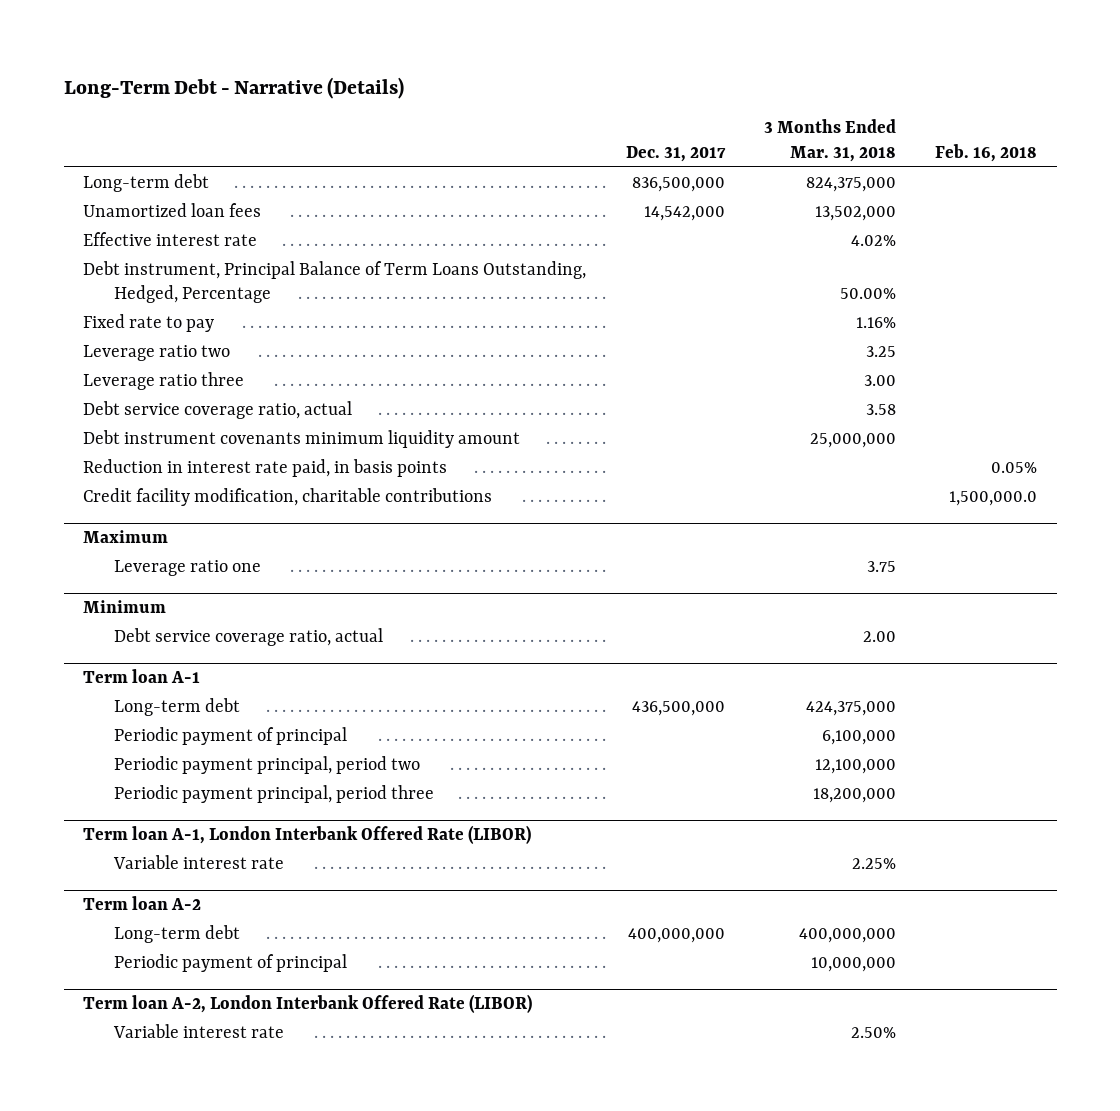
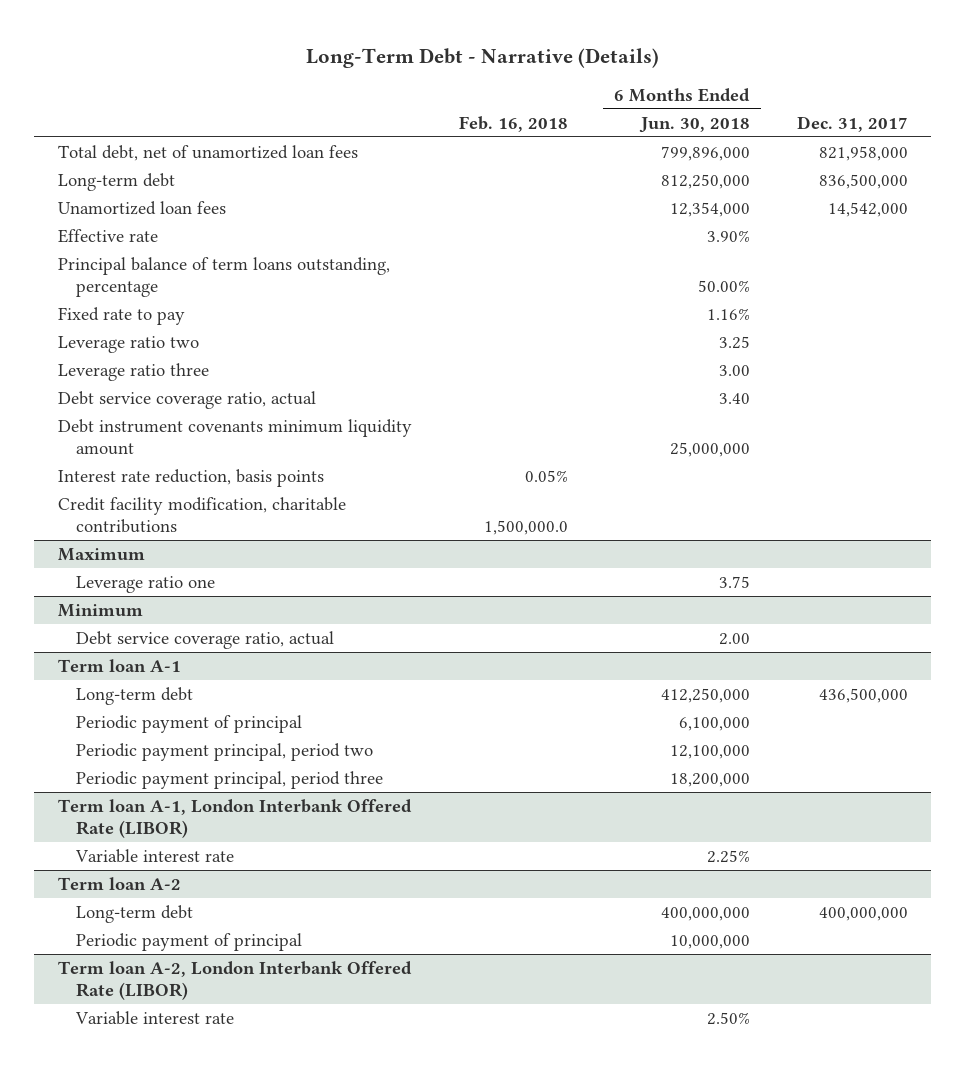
- | Dec. 31, 2017 | 3 Months Ended Mar. 31, 2018 | Feb. 16, 2018
+ | Feb. 16, 2018 | 6 Months Ended Jun. 30, 2018 | Dec. 31, 2017
+ Total debt, net of unamortized loan fees | | 799,896,000 | 821,958,000
- Effective interest rate | | 4.02% |
- Debt instrument, Principal Balance of Term Loans Outstanding, Hedged, Percentage | | 50.00% |
+ Effective rate | | 3.90% |
+ Principal balance of term loans outstanding, percentage | | 50.00% |
- Reduction in interest rate paid, in basis points | | | 0.05%
+ Interest rate reduction, basis points | 0.05% | |

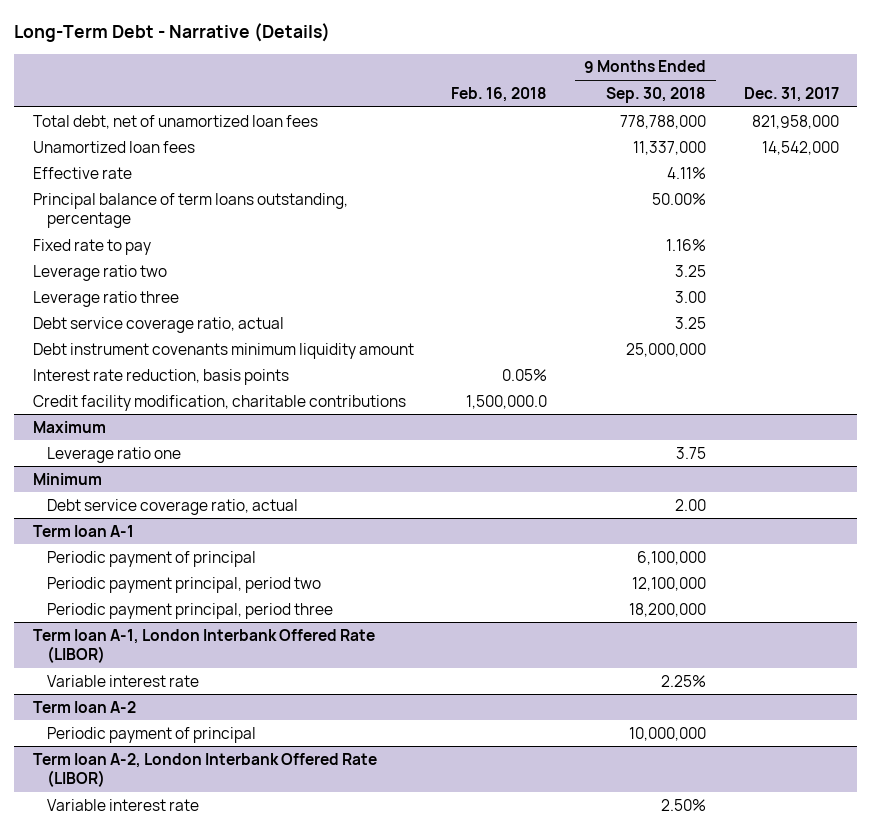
- | Feb. 16, 2018 | 6 Months Ended Jun. 30, 2018 | Dec. 31, 2017
+ | Feb. 16, 2018 | 9 Months Ended Sep. 30, 2018 | Dec. 31, 2017
- Long-term debt | | 812,250,000 | 836,500,000
@ Term loan A-1
- Long-term debt | | 412,250,000 | 436,500,000
@ Term loan A-2
- Long-term debt | | 400,000,000 | 400,000,000

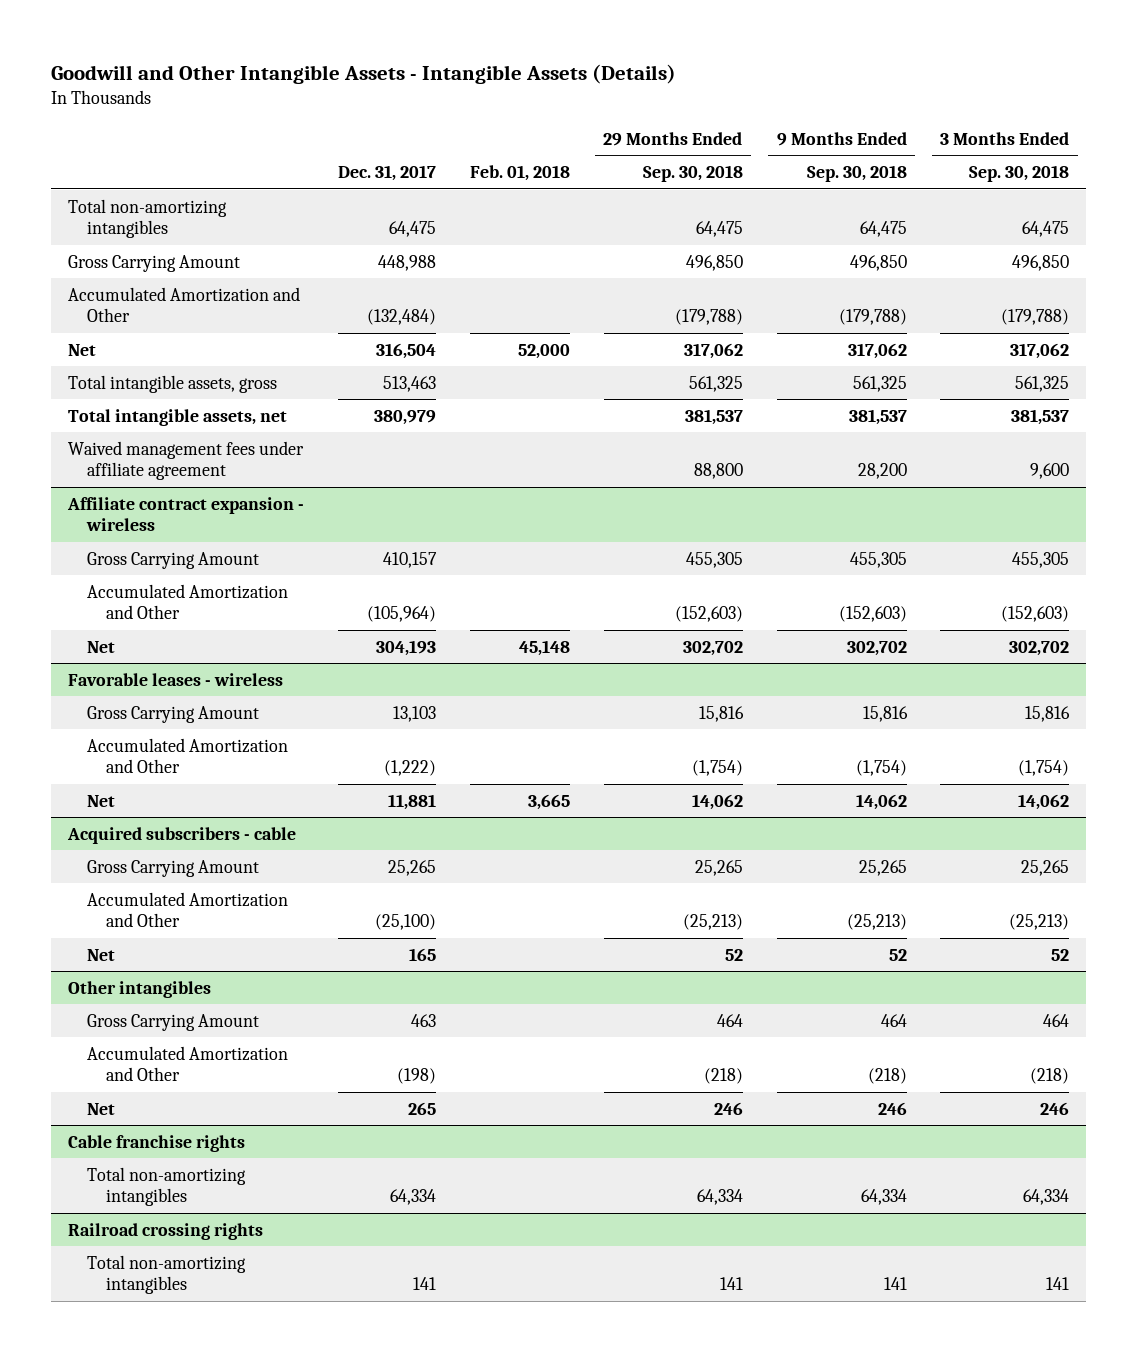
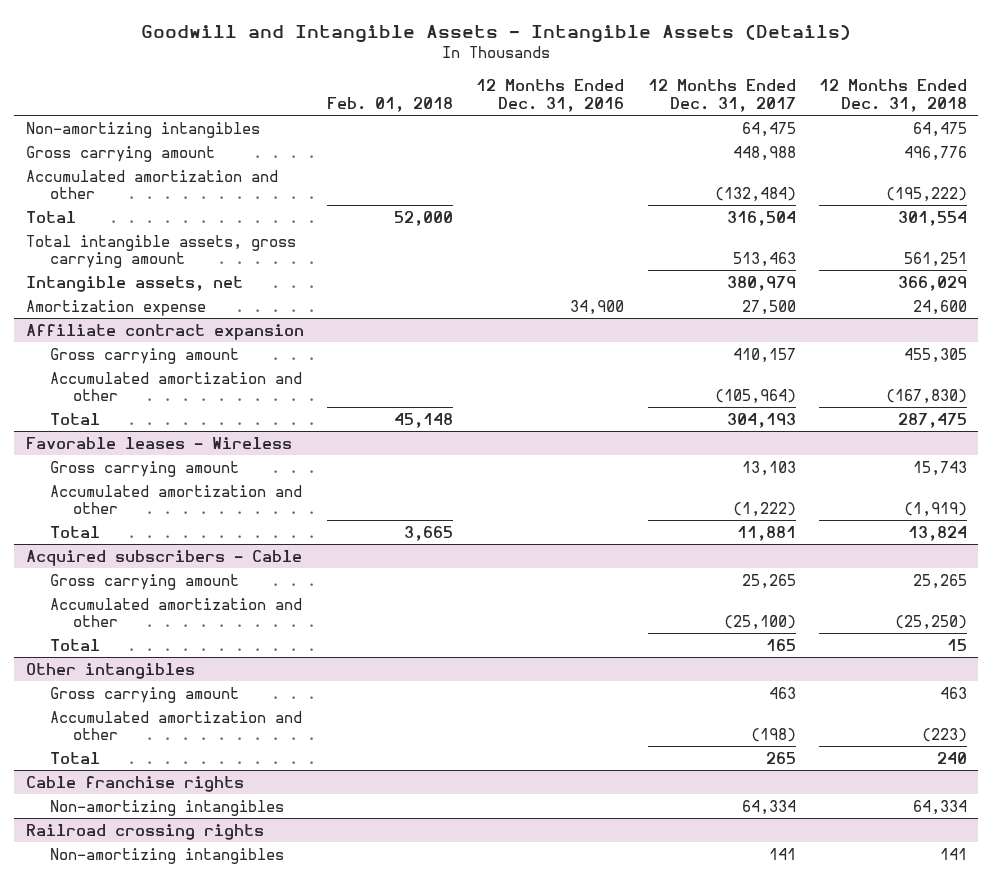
- Goodwill and Other Intangible Assets - Intangible Assets (Details)
+ Goodwill and Intangible Assets - Intangible Assets (Details)
- | Dec. 31, 2017 | Feb. 01, 2018 | 29 Months Ended Sep. 30, 2018 | 9 Months Ended Sep. 30, 2018 | 3 Months Ended Sep. 30, 2018
+ | Feb. 01, 2018 | 12 Months Ended Dec. 31, 2016 | 12 Months Ended Dec. 31, 2017 | 12 Months Ended Dec. 31, 2018
- Total non-amortizing intangibles | 64,475 | | 64,475 | 64,475 | 64,475
- Gross Carrying Amount | 448,988 | | 496,850 | 496,850 | 496,850
- Accumulated Amortization and Other | (132,484) | | (179,788) | (179,788) | (179,788)
- Net | 316,504 | 52,000 | 317,062 | 317,062 | 317,062
- Total intangible assets, gross | 513,463 | | 561,325 | 561,325 | 561,325
- Total intangible assets, net | 380,979 | | 381,537 | 381,537 | 381,537
- Waived management fees under affiliate agreement | | | 88,800 | 28,200 | 9,600
- Affiliate contract expansion - wireless
- Gross Carrying Amount | 410,157 | | 455,305 | 455,305 | 455,305
- Accumulated Amortization and Other | (105,964) | | (152,603) | (152,603) | (152,603)
- Net | 304,193 | 45,148 | 302,702 | 302,702 | 302,702
- Favorable leases - wireless
- Gross Carrying Amount | 13,103 | | 15,816 | 15,816 | 15,816
- Accumulated Amortization and Other | (1,222) | | (1,754) | (1,754) | (1,754)
- Net | 11,881 | 3,665 | 14,062 | 14,062 | 14,062
- Acquired subscribers - cable
- Gross Carrying Amount | 25,265 | | 25,265 | 25,265 | 25,265
- Accumulated Amortization and Other | (25,100) | | (25,213) | (25,213) | (25,213)
- Net | 165 | | 52 | 52 | 52
+ Non-amortizing intangibles | | | 64,475 | 64,475
+ Gross carrying amount | | | 448,988 | 496,776
+ Accumulated amortization and other | | | (132,484) | (195,222)
+ Total | 52,000 | | 316,504 | 301,554
+ Total intangible assets, gross carrying amount | | | 513,463 | 561,251
+ Intangible assets, net | | | 380,979 | 366,029
+ Amortization expense | | 34,900 | 27,500 | 24,600
+ Affiliate contract expansion
+ Gross carrying amount | | | 410,157 | 455,305
+ Accumulated amortization and other | | | (105,964) | (167,830)
+ Total | 45,148 | | 304,193 | 287,475
+ Favorable leases - Wireless
+ Gross carrying amount | | | 13,103 | 15,743
+ Accumulated amortization and other | | | (1,222) | (1,919)
+ Total | 3,665 | | 11,881 | 13,824
+ Acquired subscribers - Cable
+ Gross carrying amount | | | 25,265 | 25,265
+ Accumulated amortization and other | | | (25,100) | (25,250)
+ Total | | | 165 | 15
@ Other intangibles
- Gross Carrying Amount | 463 | | 464 | 464 | 464
- Accumulated Amortization and Other | (198) | | (218) | (218) | (218)
- Net | 265 | | 246 | 246 | 246
+ Gross carrying amount | | | 463 | 463
+ Accumulated amortization and other | | | (198) | (223)
+ Total | | | 265 | 240
@ Cable franchise rights
- Total non-amortizing intangibles | 64,334 | | 64,334 | 64,334 | 64,334
+ Non-amortizing intangibles | | | 64,334 | 64,334
@ Railroad crossing rights
- Total non-amortizing intangibles | 141 | | 141 | 141 | 141
+ Non-amortizing intangibles | | | 141 | 141

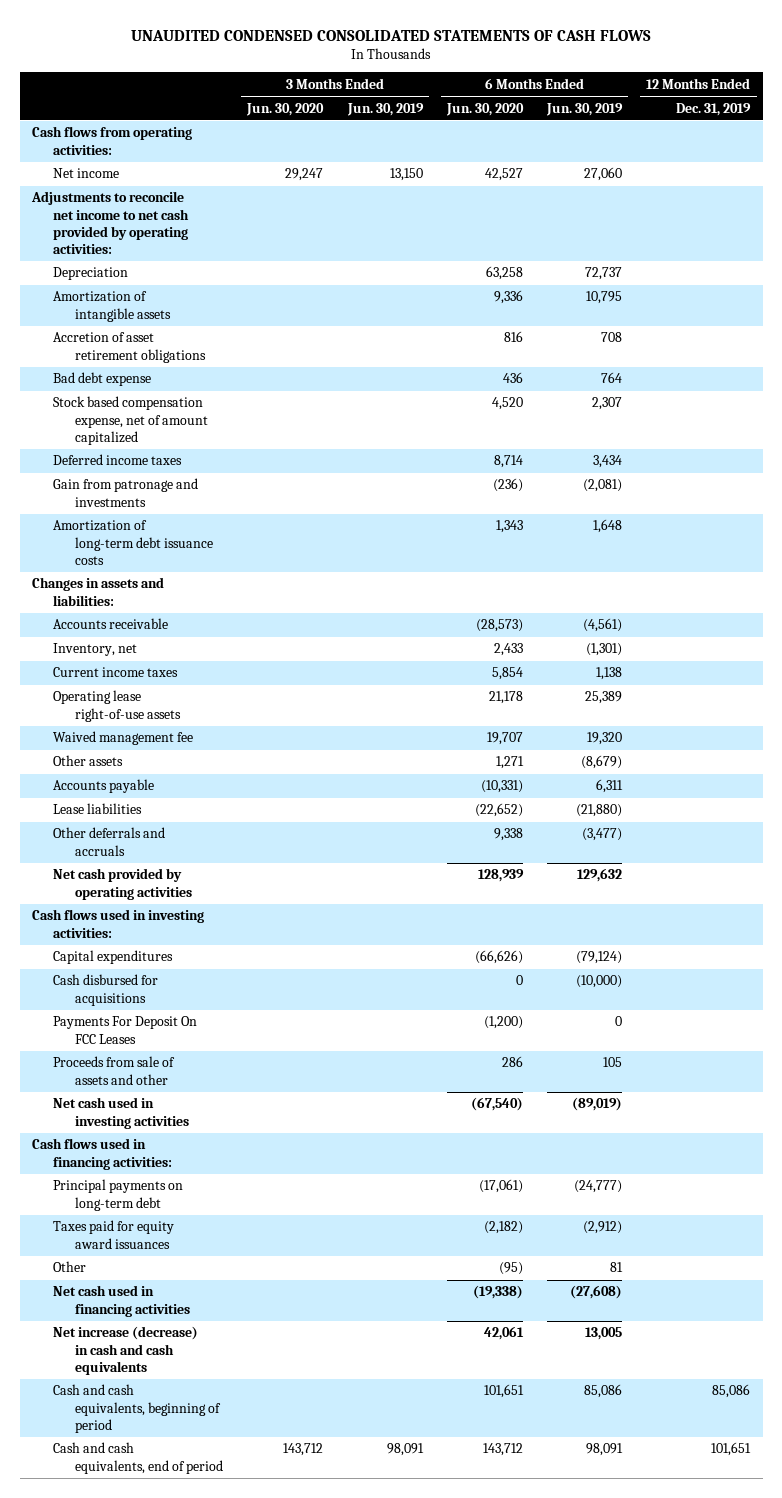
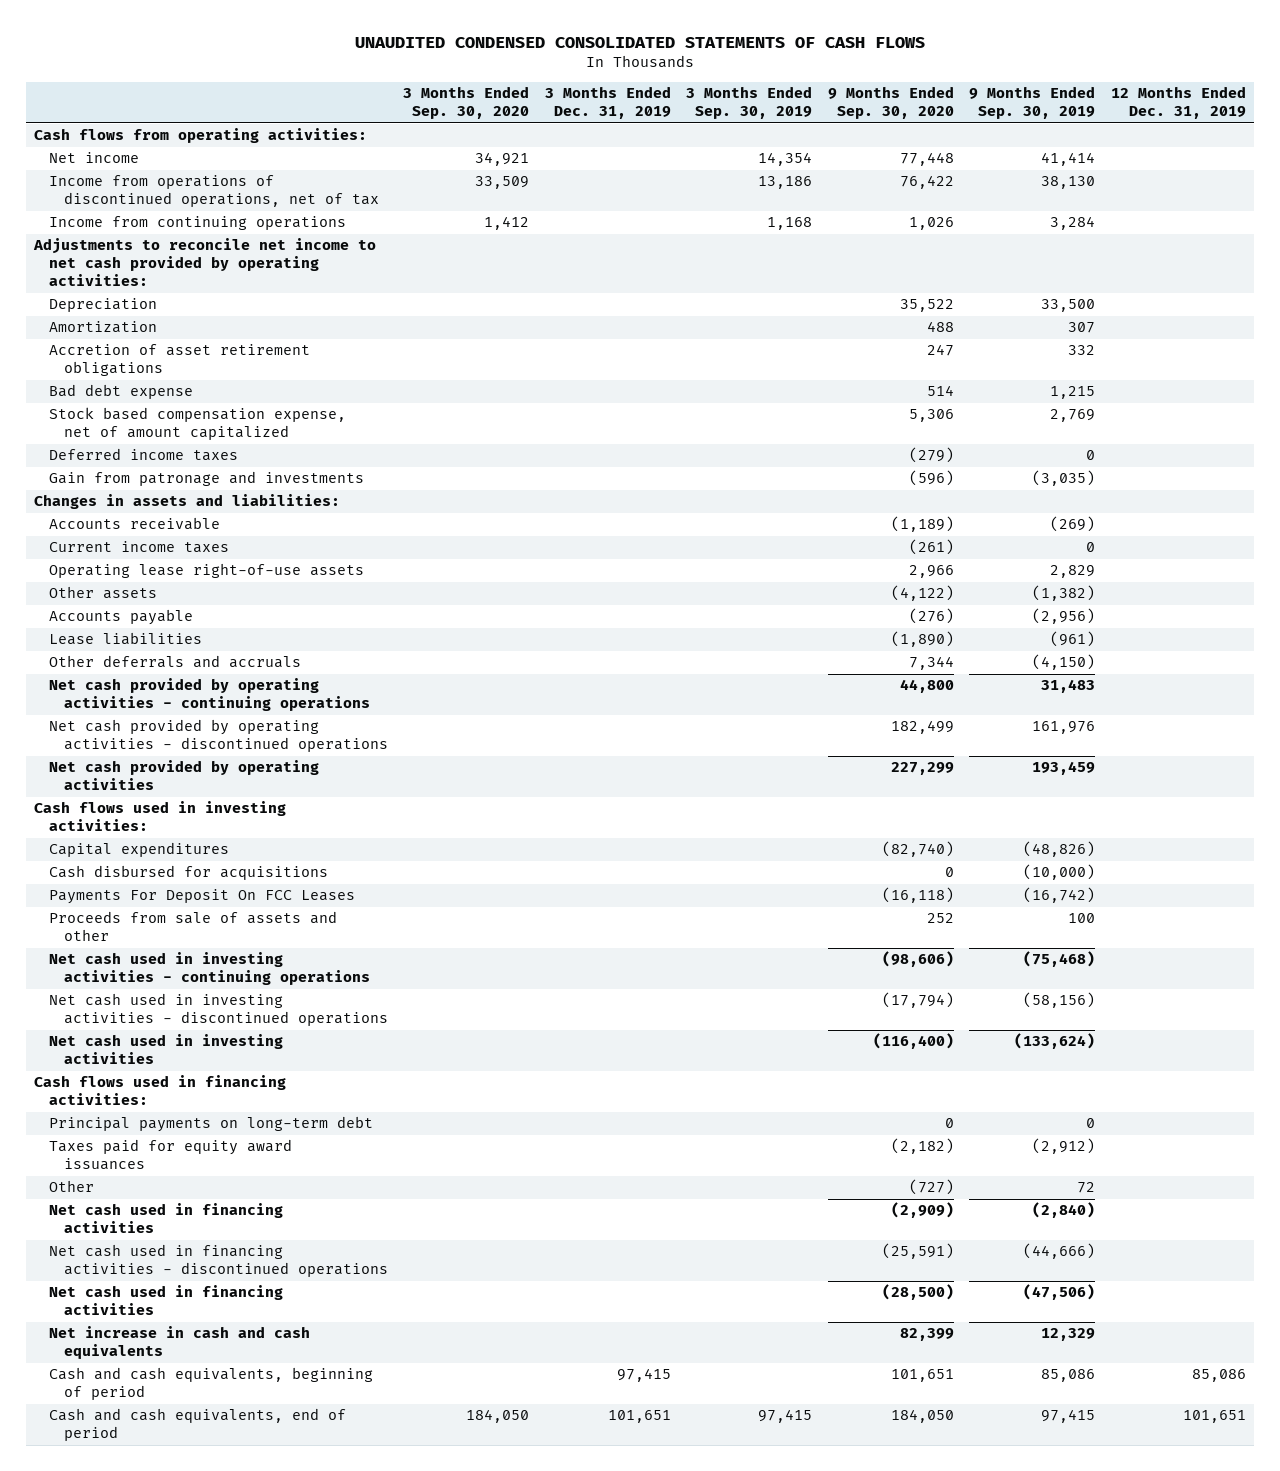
- | 3 Months Ended Jun. 30, 2020 | 3 Months Ended Jun. 30, 2019 | 6 Months Ended Jun. 30, 2020 | 6 Months Ended Jun. 30, 2019 | 12 Months Ended Dec. 31, 2019
+ | 3 Months Ended Sep. 30, 2020 | 3 Months Ended Dec. 31, 2019 | 3 Months Ended Sep. 30, 2019 | 9 Months Ended Sep. 30, 2020 | 9 Months Ended Sep. 30, 2019 | 12 Months Ended Dec. 31, 2019
+ Income from operations of discontinued operations, net of tax | 33,509 | | 13,186 | 76,422 | 38,130 |
+ Income from continuing operations | 1,412 | | 1,168 | 1,026 | 3,284 |
- Amortization of intangible assets | | | 9,336 | 10,795 |
+ Amortization | | | | 488 | 307 |
- Amortization of long-term debt issuance costs | | | 1,343 | 1,648 |
- Inventory, net | | | 2,433 | (1,301) |
- Waived management fee | | | 19,707 | 19,320 |
+ Net cash provided by operating activities - continuing operations | | | | 44,800 | 31,483 |
+ Net cash provided by operating activities - discontinued operations | | | | 182,499 | 161,976 |
+ Net cash used in investing activities - continuing operations | | | | (98,606) | (75,468) |
+ Net cash used in investing activities - discontinued operations | | | | (17,794) | (58,156) |
- Net increase (decrease) in cash and cash equivalents | | | 42,061 | 13,005 |
+ Net cash used in financing activities - discontinued operations | | | | (25,591) | (44,666) |
+ Net cash used in financing activities | | | | (28,500) | (47,506) |
+ Net increase in cash and cash equivalents | | | | 82,399 | 12,329 |

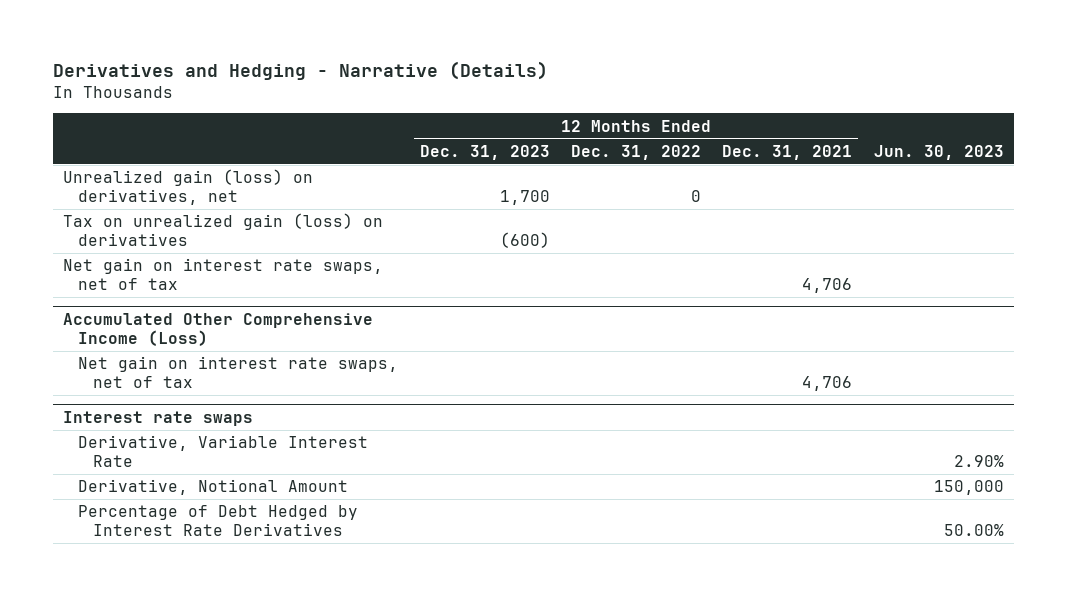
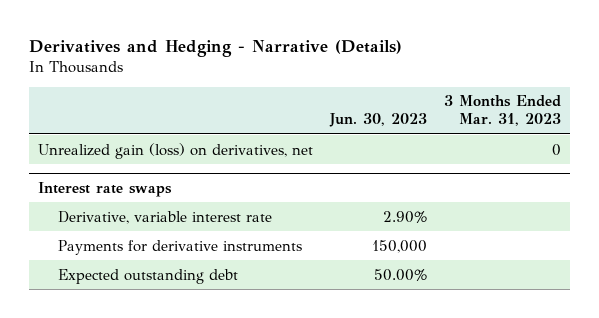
- | 12 Months Ended Dec. 31, 2023 | 12 Months Ended Dec. 31, 2022 | 12 Months Ended Dec. 31, 2021 | Jun. 30, 2023
+ | Jun. 30, 2023 | 3 Months Ended Mar. 31, 2023
- Tax on unrealized gain (loss) on derivatives | (600) | | |
- Net gain on interest rate swaps, net of tax | | | 4,706 |
- Accumulated Other Comprehensive Income (Loss)
- Net gain on interest rate swaps, net of tax | | | 4,706 |
@ Interest rate swaps
- Derivative, Variable Interest Rate | | | | 2.90%
- Derivative, Notional Amount | | | | 150,000
- Percentage of Debt Hedged by Interest Rate Derivatives | | | | 50.00%
+ Derivative, variable interest rate | 2.90% |
+ Payments for derivative instruments | 150,000 |
+ Expected outstanding debt | 50.00% |

